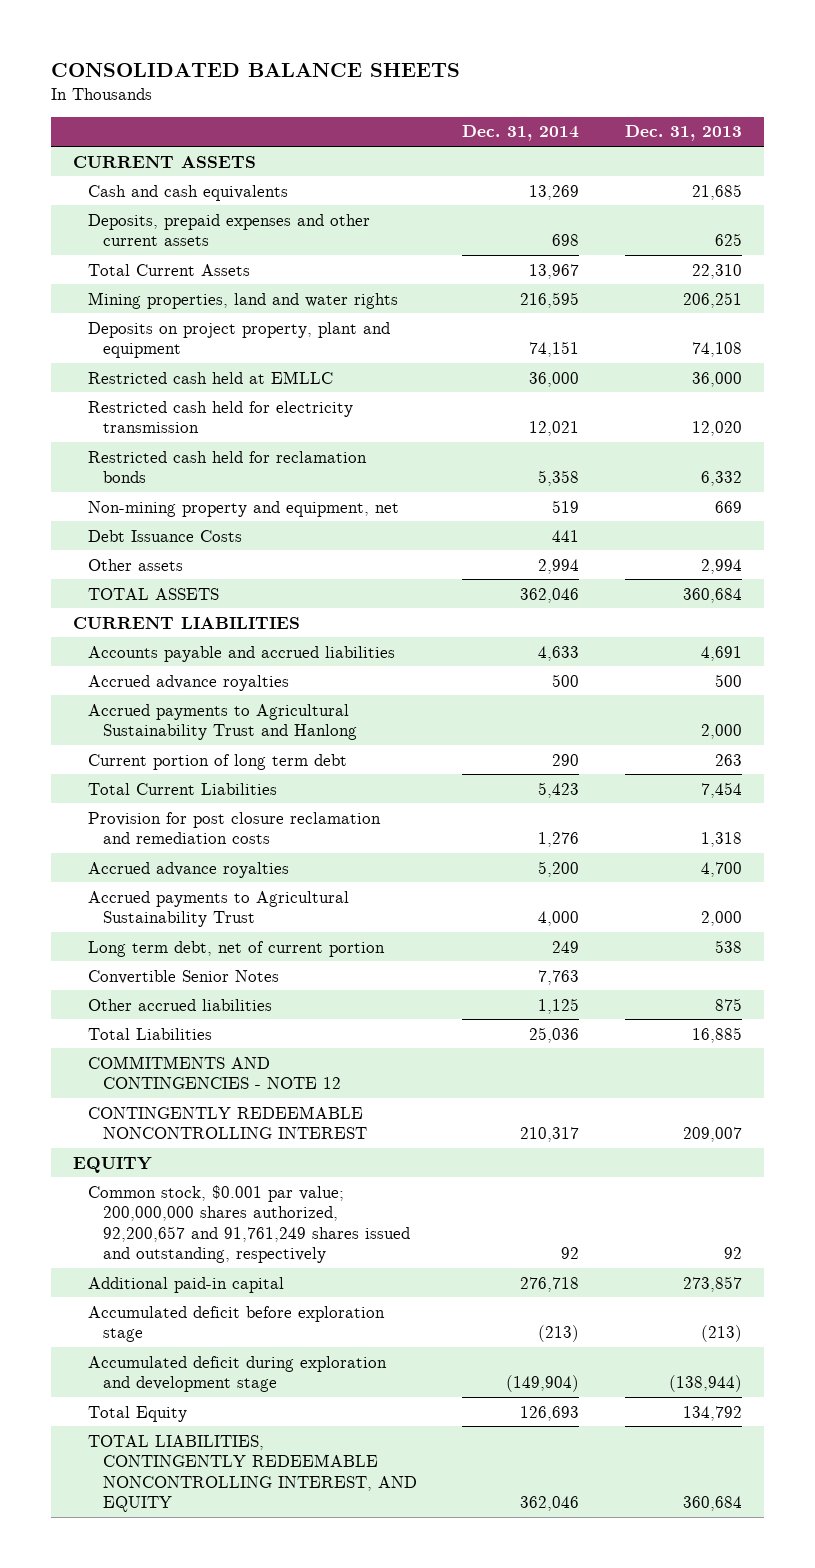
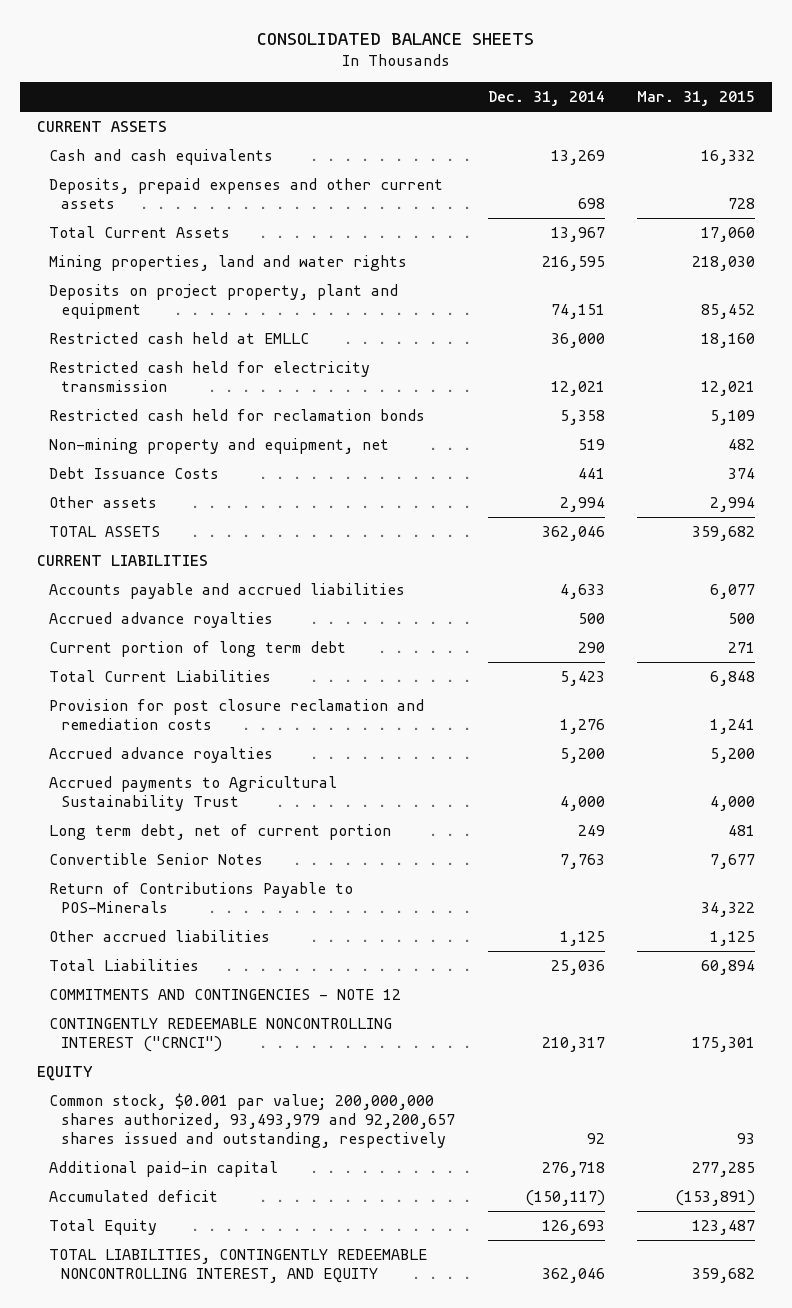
- | Dec. 31, 2014 | Dec. 31, 2013
+ | Dec. 31, 2014 | Mar. 31, 2015
- Accrued payments to Agricultural Sustainability Trust and Hanlong | | 2,000
+ Return of Contributions Payable to POS-Minerals | | 34,322
- CONTINGENTLY REDEEMABLE NONCONTROLLING INTEREST | 210,317 | 209,007
+ CONTINGENTLY REDEEMABLE NONCONTROLLING INTEREST ("CRNCI") | 210,317 | 175,301
- Common stock, $0.001 par value; 200,000,000 shares authorized, 92,200,657 and 91,761,249 shares issued and outstanding, respectively | 92 | 92
+ Common stock, $0.001 par value; 200,000,000 shares authorized, 93,493,979 and 92,200,657 shares issued and outstanding, respectively | 92 | 93
- Accumulated deficit before exploration stage | (213) | (213)
- Accumulated deficit during exploration and development stage | (149,904) | (138,944)
+ Accumulated deficit | (150,117) | (153,891)

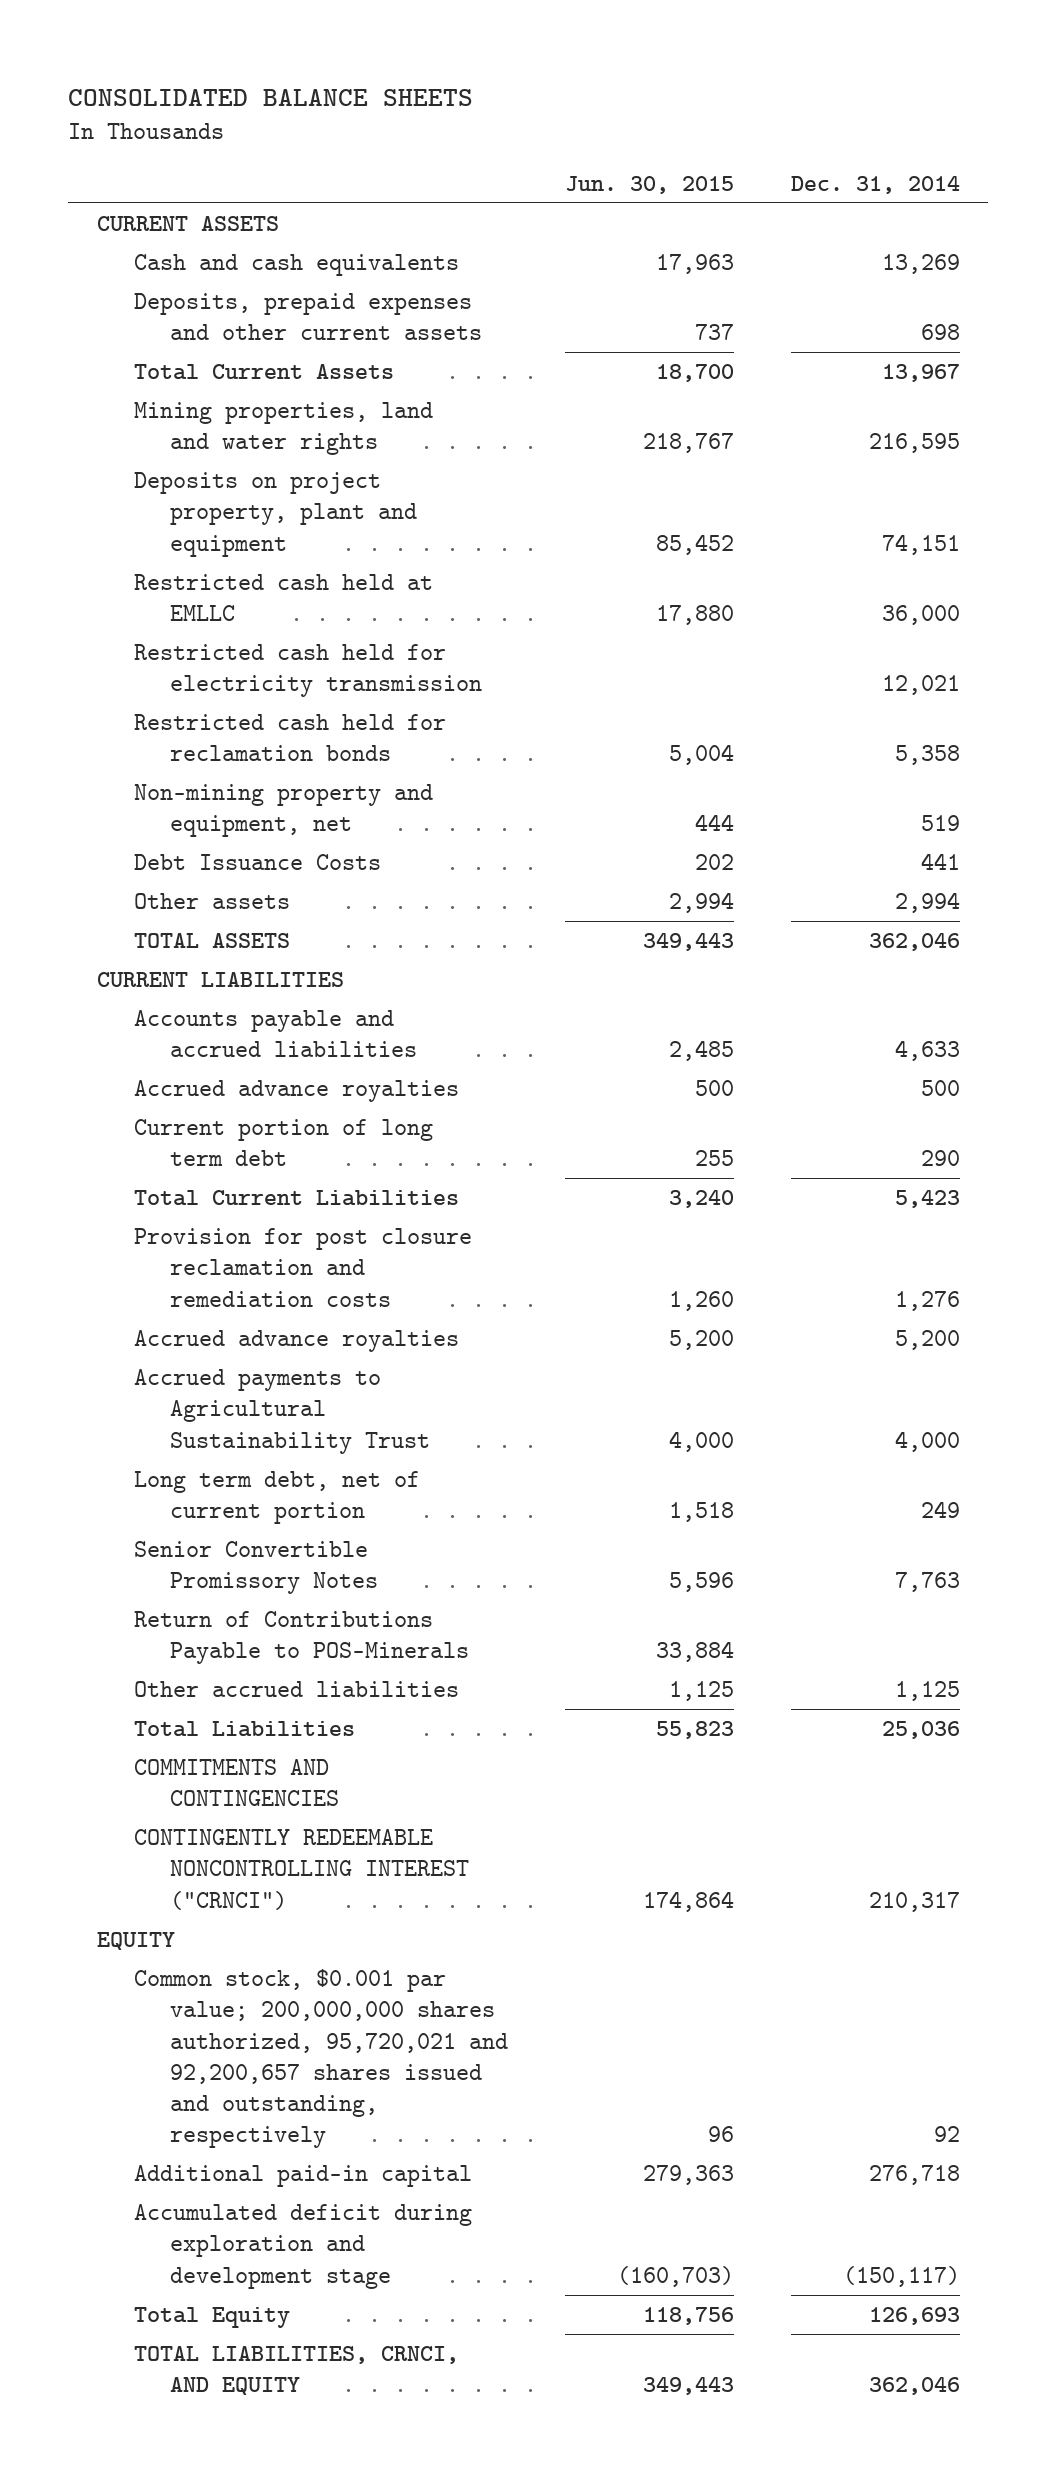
- | Dec. 31, 2014 | Mar. 31, 2015
+ | Jun. 30, 2015 | Dec. 31, 2014
- Convertible Senior Notes | 7,763 | 7,677
+ Senior Convertible Promissory Notes | 5,596 | 7,763
- COMMITMENTS AND CONTINGENCIES - NOTE 12
+ COMMITMENTS AND CONTINGENCIES
- Common stock, $0.001 par value; 200,000,000 shares authorized, 93,493,979 and 92,200,657 shares issued and outstanding, respectively | 92 | 93
+ Common stock, $0.001 par value; 200,000,000 shares authorized, 95,720,021 and 92,200,657 shares issued and outstanding, respectively | 96 | 92
- Accumulated deficit | (150,117) | (153,891)
+ Accumulated deficit during exploration and development stage | (160,703) | (150,117)
- TOTAL LIABILITIES, CONTINGENTLY REDEEMABLE NONCONTROLLING INTEREST, AND EQUITY | 362,046 | 359,682
+ TOTAL LIABILITIES, CRNCI, AND EQUITY | 349,443 | 362,046

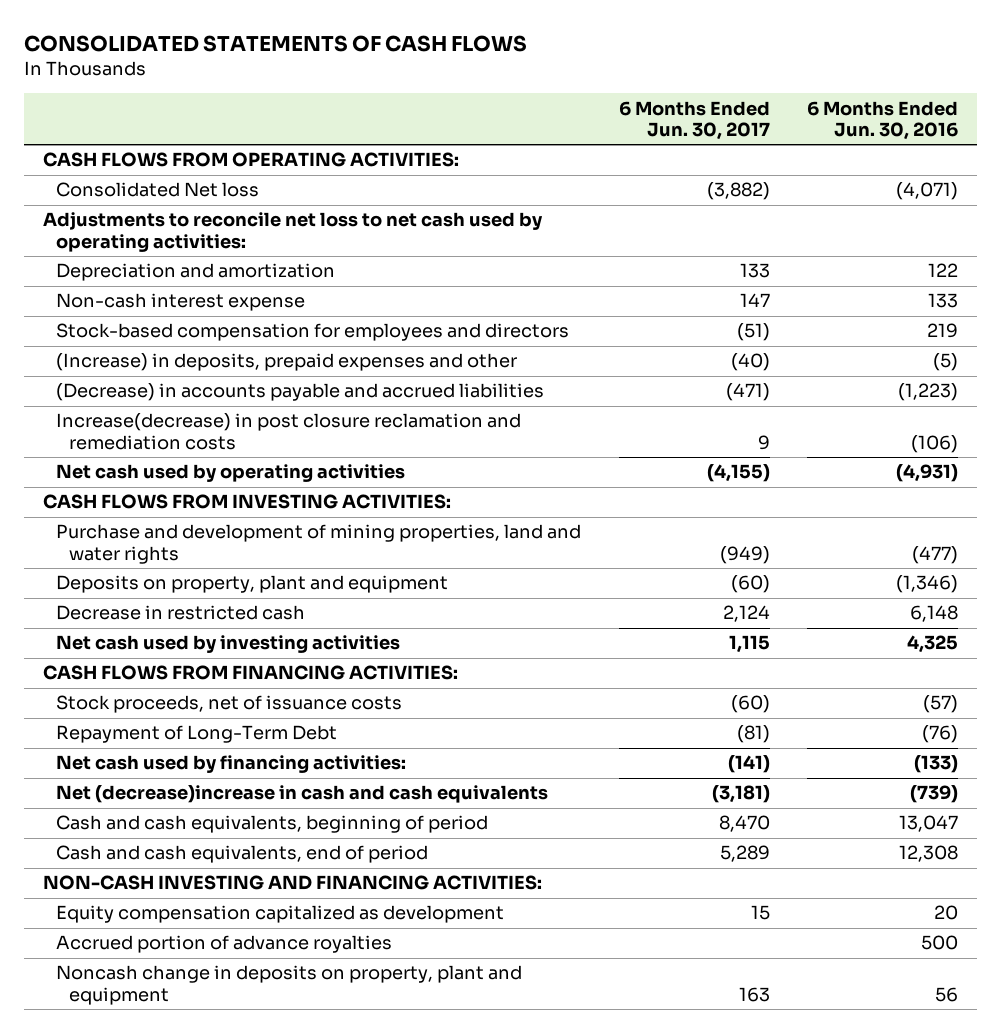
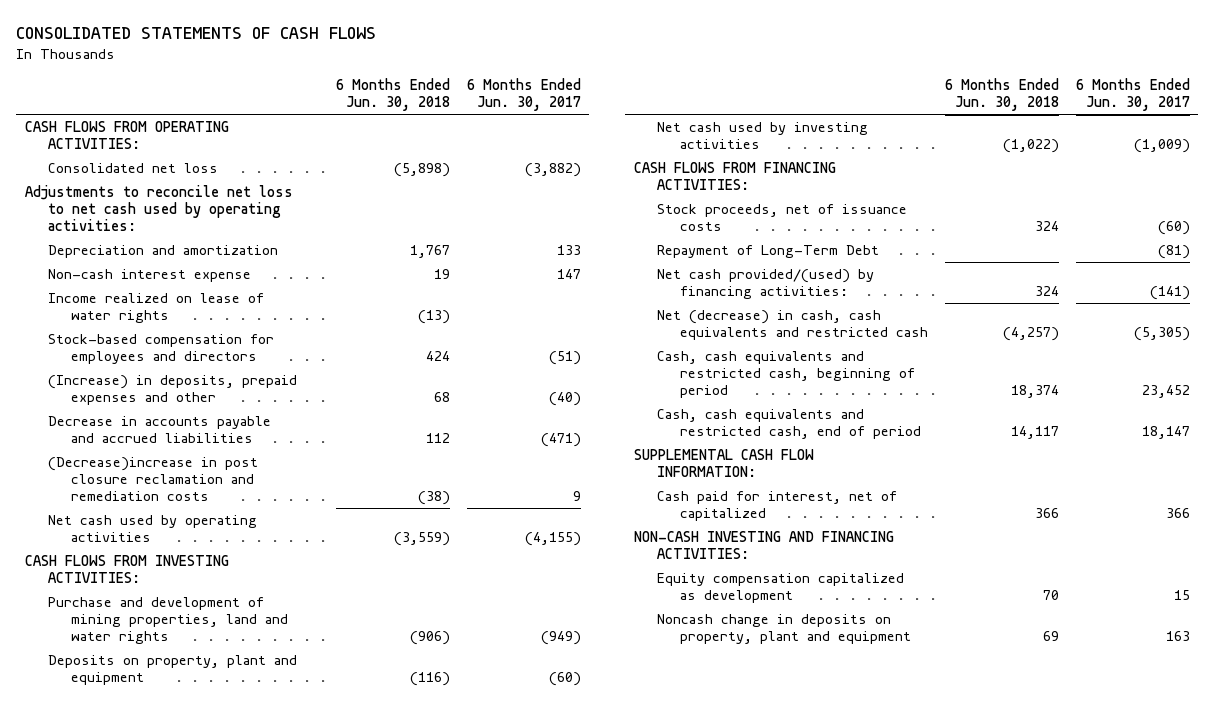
- | 6 Months Ended Jun. 30, 2017 | 6 Months Ended Jun. 30, 2016
+ | 6 Months Ended Jun. 30, 2018 | 6 Months Ended Jun. 30, 2017
- Consolidated Net loss | (3,882) | (4,071)
+ Consolidated net loss | (5,898) | (3,882)
+ Income realized on lease of water rights | (13) |
- (Decrease) in accounts payable and accrued liabilities | (471) | (1,223)
- Increase(decrease) in post closure reclamation and remediation costs | 9 | (106)
+ Decrease in accounts payable and accrued liabilities | 112 | (471)
+ (Decrease)increase in post closure reclamation and remediation costs | (38) | 9
- Decrease in restricted cash | 2,124 | 6,148
- Net cash used by investing activities | 1,115 | 4,325
+ Net cash used by investing activities | (1,022) | (1,009)
- Net cash used by financing activities: | (141) | (133)
- Net (decrease)increase in cash and cash equivalents | (3,181) | (739)
- Cash and cash equivalents, beginning of period | 8,470 | 13,047
- Cash and cash equivalents, end of period | 5,289 | 12,308
+ Net cash provided/(used) by financing activities: | 324 | (141)
+ Net (decrease) in cash, cash equivalents and restricted cash | (4,257) | (5,305)
+ Cash, cash equivalents and restricted cash, beginning of period | 18,374 | 23,452
+ Cash, cash equivalents and restricted cash, end of period | 14,117 | 18,147
+ SUPPLEMENTAL CASH FLOW INFORMATION:
+ Cash paid for interest, net of capitalized | 366 | 366
- Accrued portion of advance royalties | | 500

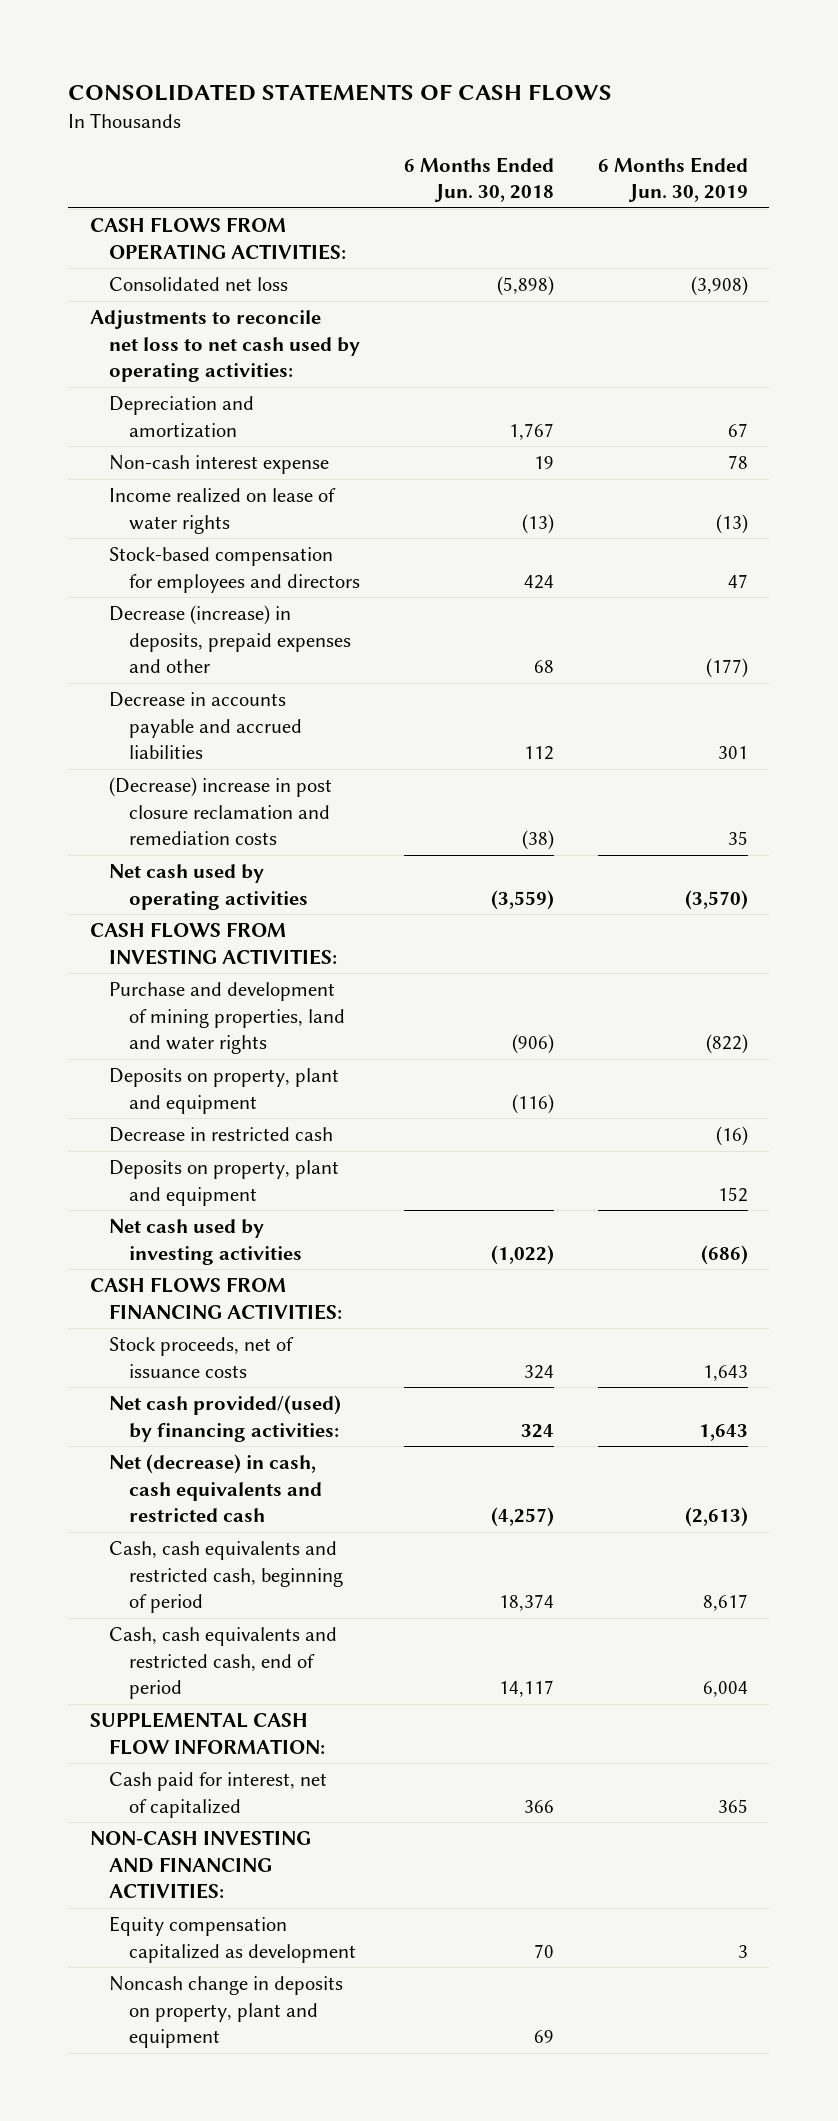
- | 6 Months Ended Jun. 30, 2018 | 6 Months Ended Jun. 30, 2017
+ | 6 Months Ended Jun. 30, 2018 | 6 Months Ended Jun. 30, 2019
- (Increase) in deposits, prepaid expenses and other | 68 | (40)
+ Decrease (increase) in deposits, prepaid expenses and other | 68 | (177)
- (Decrease)increase in post closure reclamation and remediation costs | (38) | 9
+ (Decrease) increase in post closure reclamation and remediation costs | (38) | 35
+ Decrease in restricted cash | | (16)
+ Deposits on property, plant and equipment | | 152
- Repayment of Long-Term Debt | | (81)

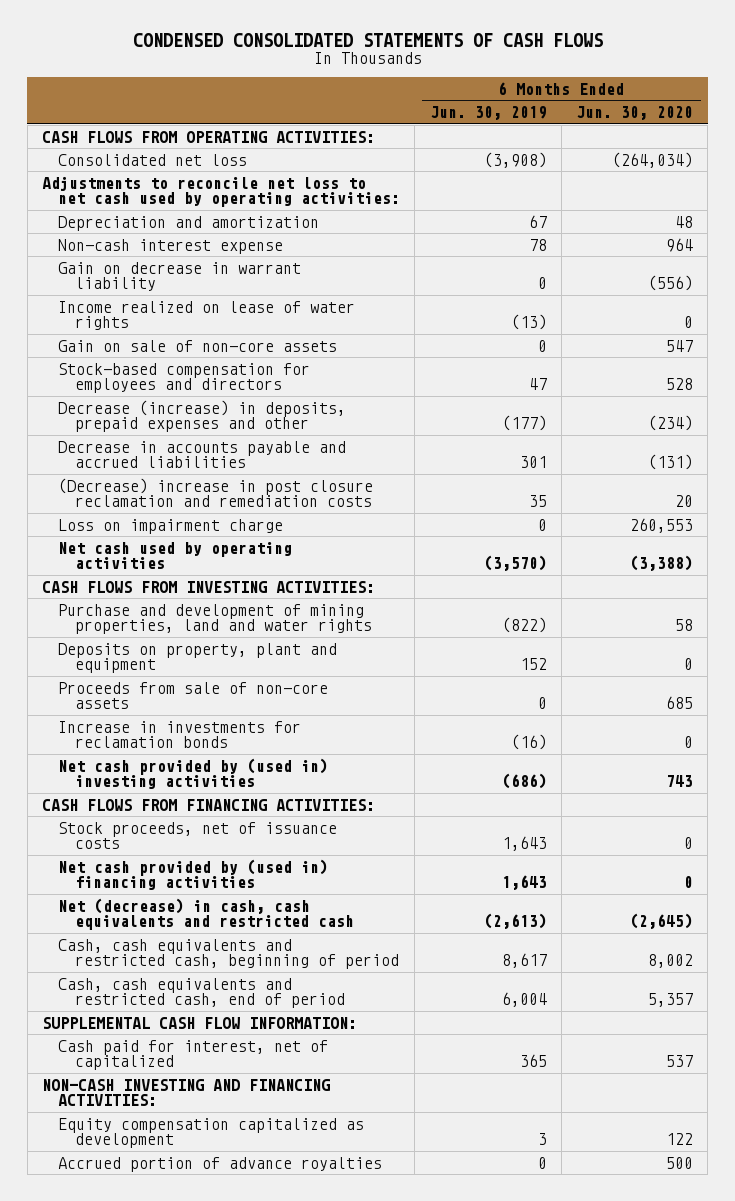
- CONSOLIDATED STATEMENTS OF CASH FLOWS
+ CONDENSED CONSOLIDATED STATEMENTS OF CASH FLOWS
- | 6 Months Ended Jun. 30, 2018 | 6 Months Ended Jun. 30, 2019
+ | 6 Months Ended Jun. 30, 2019 | 6 Months Ended Jun. 30, 2020
+ Gain on decrease in warrant liability | 0 | (556)
+ Gain on sale of non-core assets | 0 | 547
+ Loss on impairment charge | 0 | 260,553
- Deposits on property, plant and equipment | (116) |
- Decrease in restricted cash | | (16)
- Net cash used by investing activities | (1,022) | (686)
+ Proceeds from sale of non-core assets | 0 | 685
+ Increase in investments for reclamation bonds | (16) | 0
+ Net cash provided by (used in) investing activities | (686) | 743
- Net cash provided/(used) by financing activities: | 324 | 1,643
+ Net cash provided by (used in) financing activities | 1,643 | 0
- Noncash change in deposits on property, plant and equipment | 69 |
+ Accrued portion of advance royalties | 0 | 500

